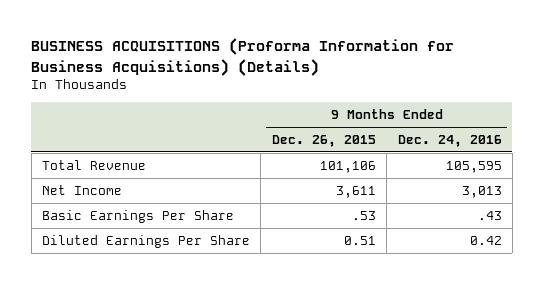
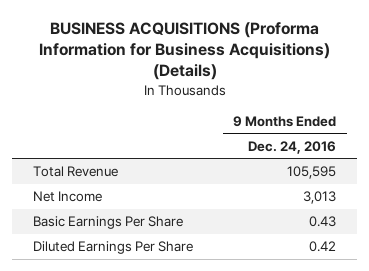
- | 9 Months Ended Dec. 26, 2015 | 9 Months Ended Dec. 24, 2016
+ | 9 Months Ended Dec. 24, 2016
- Basic Earnings Per Share | .53 | .43
+ Basic Earnings Per Share | 0.43

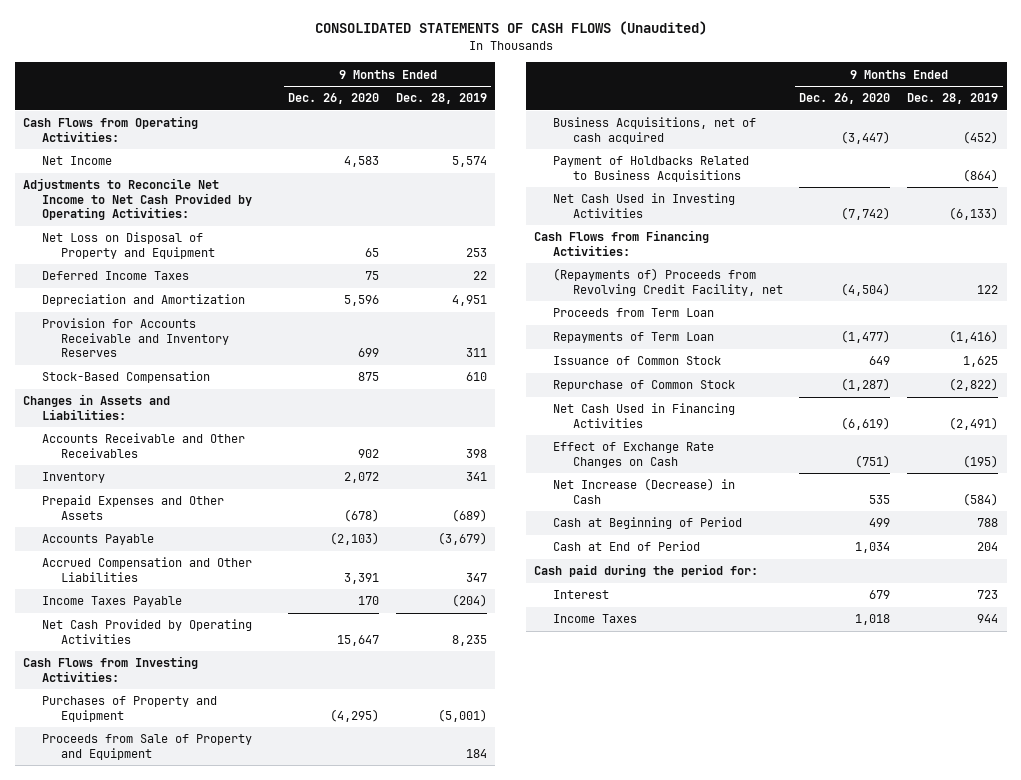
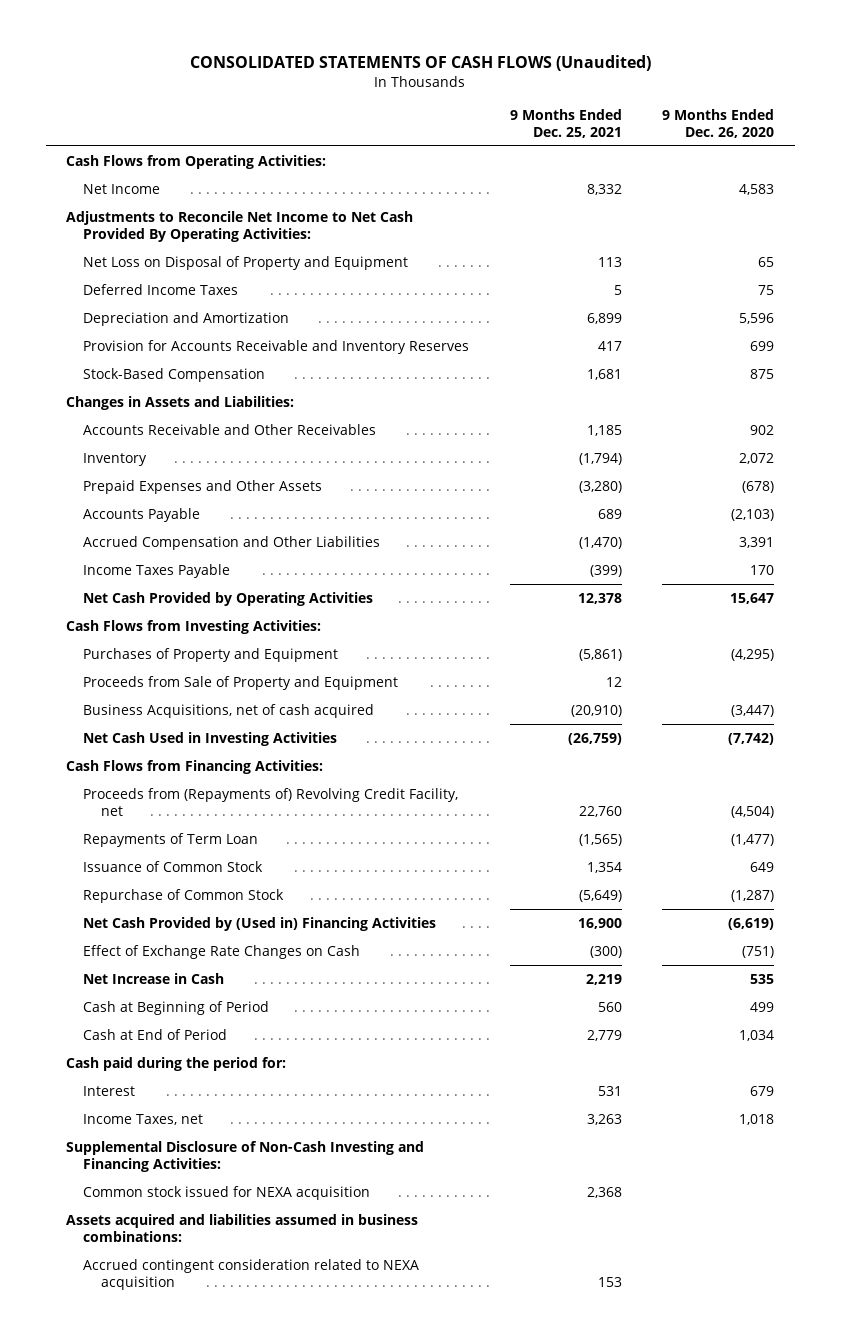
- | 9 Months Ended Dec. 26, 2020 | 9 Months Ended Dec. 28, 2019
+ | 9 Months Ended Dec. 25, 2021 | 9 Months Ended Dec. 26, 2020
- Adjustments to Reconcile Net Income to Net Cash Provided by Operating Activities:
+ Adjustments to Reconcile Net Income to Net Cash Provided By Operating Activities:
- Payment of Holdbacks Related to Business Acquisitions | | (864)
- (Repayments of) Proceeds from Revolving Credit Facility, net | (4,504) | 122
- Proceeds from Term Loan
+ Proceeds from (Repayments of) Revolving Credit Facility, net | 22,760 | (4,504)
- Net Cash Used in Financing Activities | (6,619) | (2,491)
+ Net Cash Provided by (Used in) Financing Activities | 16,900 | (6,619)
- Net Increase (Decrease) in Cash | 535 | (584)
+ Net Increase in Cash | 2,219 | 535
- Income Taxes | 1,018 | 944
+ Income Taxes, net | 3,263 | 1,018
+ Supplemental Disclosure of Non-Cash Investing and Financing Activities:
+ Common stock issued for NEXA acquisition | 2,368 |
+ Assets acquired and liabilities assumed in business combinations:
+ Accrued contingent consideration related to NEXA acquisition | 153 |

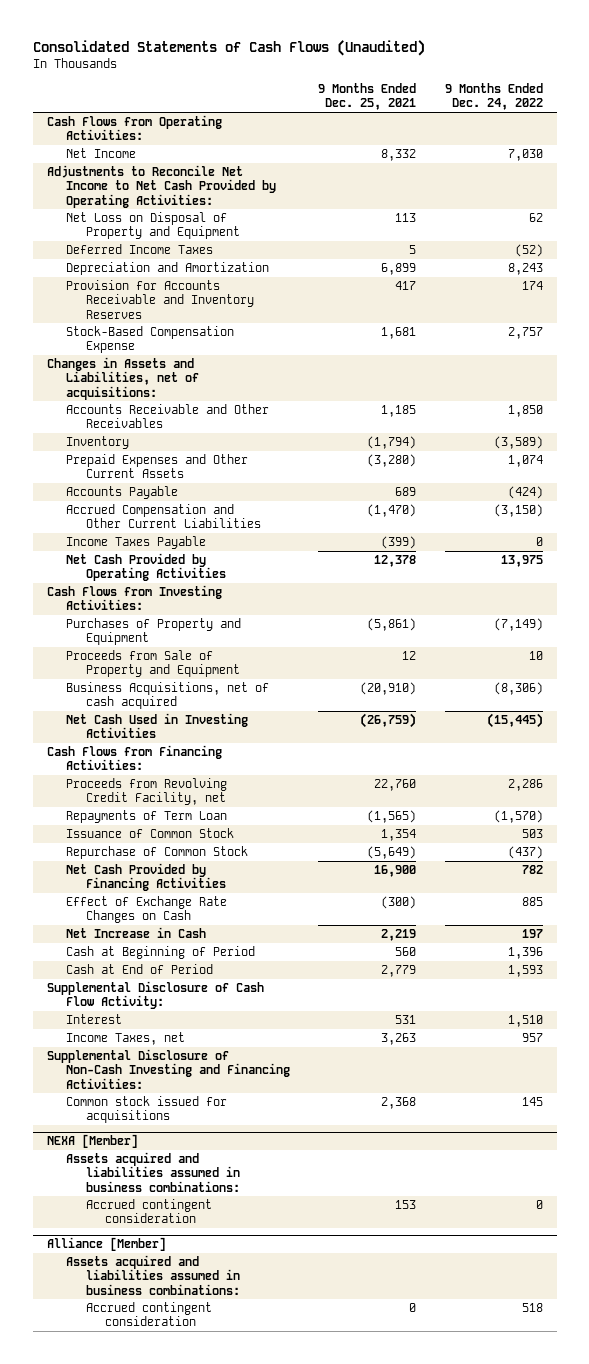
- CONSOLIDATED STATEMENTS OF CASH FLOWS (Unaudited)
+ Consolidated Statements of Cash Flows (Unaudited)
- | 9 Months Ended Dec. 25, 2021 | 9 Months Ended Dec. 26, 2020
+ | 9 Months Ended Dec. 25, 2021 | 9 Months Ended Dec. 24, 2022
- Adjustments to Reconcile Net Income to Net Cash Provided By Operating Activities:
+ Adjustments to Reconcile Net Income to Net Cash Provided by Operating Activities:
- Stock-Based Compensation | 1,681 | 875
- Changes in Assets and Liabilities:
+ Stock-Based Compensation Expense | 1,681 | 2,757
+ Changes in Assets and Liabilities, net of acquisitions:
- Prepaid Expenses and Other Assets | (3,280) | (678)
+ Prepaid Expenses and Other Current Assets | (3,280) | 1,074
- Accrued Compensation and Other Liabilities | (1,470) | 3,391
+ Accrued Compensation and Other Current Liabilities | (1,470) | (3,150)
- Proceeds from (Repayments of) Revolving Credit Facility, net | 22,760 | (4,504)
+ Proceeds from Revolving Credit Facility, net | 22,760 | 2,286
- Net Cash Provided by (Used in) Financing Activities | 16,900 | (6,619)
+ Net Cash Provided by Financing Activities | 16,900 | 782
- Cash paid during the period for:
+ Supplemental Disclosure of Cash Flow Activity:
- Common stock issued for NEXA acquisition | 2,368 |
+ Common stock issued for acquisitions | 2,368 | 145
+ NEXA [Member]
- Accrued contingent consideration related to NEXA acquisition | 153 |
+ Accrued contingent consideration | 153 | 0
+ Alliance [Member]
+ Assets acquired and liabilities assumed in business combinations:
+ Accrued contingent consideration | 0 | 518

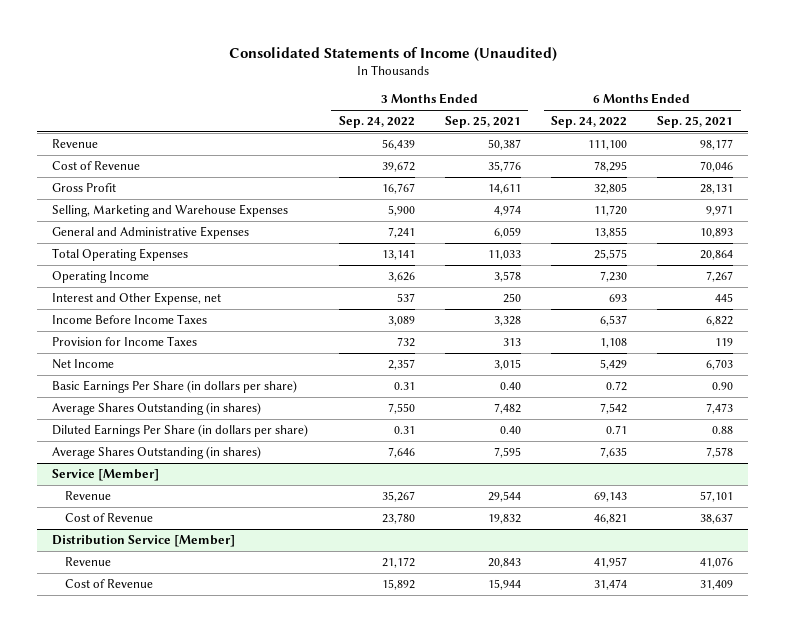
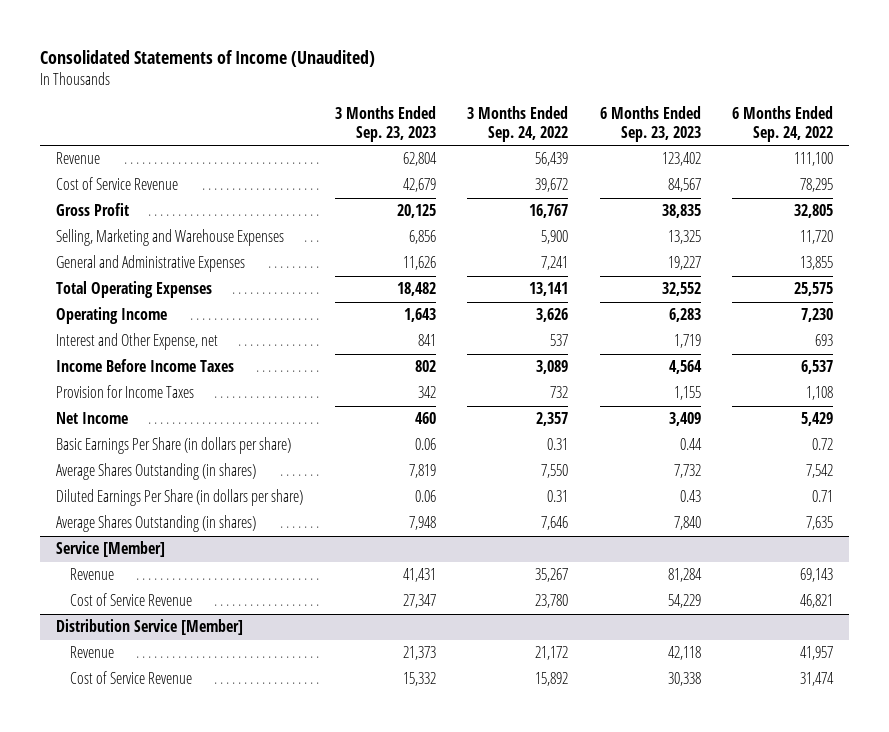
- | 3 Months Ended Sep. 24, 2022 | 3 Months Ended Sep. 25, 2021 | 6 Months Ended Sep. 24, 2022 | 6 Months Ended Sep. 25, 2021
+ | 3 Months Ended Sep. 23, 2023 | 3 Months Ended Sep. 24, 2022 | 6 Months Ended Sep. 23, 2023 | 6 Months Ended Sep. 24, 2022
- Cost of Revenue | 39,672 | 35,776 | 78,295 | 70,046
+ Cost of Service Revenue | 42,679 | 39,672 | 84,567 | 78,295
@ Service [Member]
- Cost of Revenue | 23,780 | 19,832 | 46,821 | 38,637
+ Cost of Service Revenue | 27,347 | 23,780 | 54,229 | 46,821
@ Distribution Service [Member]
- Cost of Revenue | 15,892 | 15,944 | 31,474 | 31,409
+ Cost of Service Revenue | 15,332 | 15,892 | 30,338 | 31,474

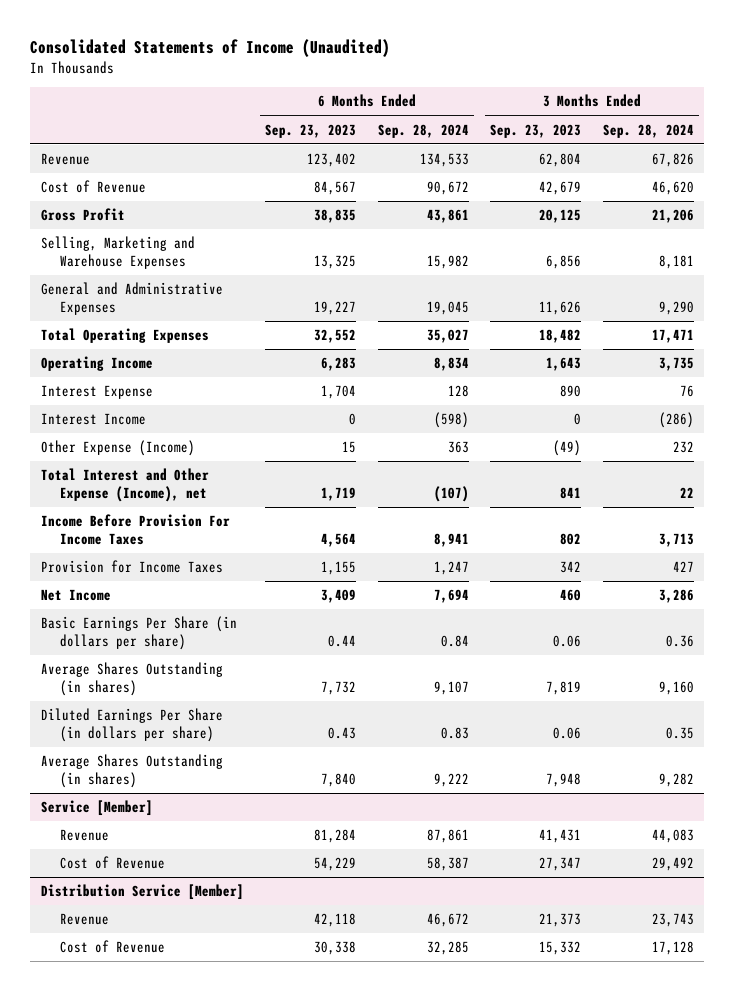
- | 3 Months Ended Sep. 23, 2023 | 3 Months Ended Sep. 24, 2022 | 6 Months Ended Sep. 23, 2023 | 6 Months Ended Sep. 24, 2022
+ | 6 Months Ended Sep. 23, 2023 | 6 Months Ended Sep. 28, 2024 | 3 Months Ended Sep. 23, 2023 | 3 Months Ended Sep. 28, 2024
- Cost of Service Revenue | 42,679 | 39,672 | 84,567 | 78,295
+ Cost of Revenue | 84,567 | 90,672 | 42,679 | 46,620
- Interest and Other Expense, net | 841 | 537 | 1,719 | 693
- Income Before Income Taxes | 802 | 3,089 | 4,564 | 6,537
+ Interest Expense | 1,704 | 128 | 890 | 76
+ Interest Income | 0 | (598) | 0 | (286)
+ Other Expense (Income) | 15 | 363 | (49) | 232
+ Total Interest and Other Expense (Income), net | 1,719 | (107) | 841 | 22
+ Income Before Provision For Income Taxes | 4,564 | 8,941 | 802 | 3,713
@ Service [Member]
- Cost of Service Revenue | 27,347 | 23,780 | 54,229 | 46,821
+ Cost of Revenue | 54,229 | 58,387 | 27,347 | 29,492
@ Distribution Service [Member]
- Cost of Service Revenue | 15,332 | 15,892 | 30,338 | 31,474
+ Cost of Revenue | 30,338 | 32,285 | 15,332 | 17,128

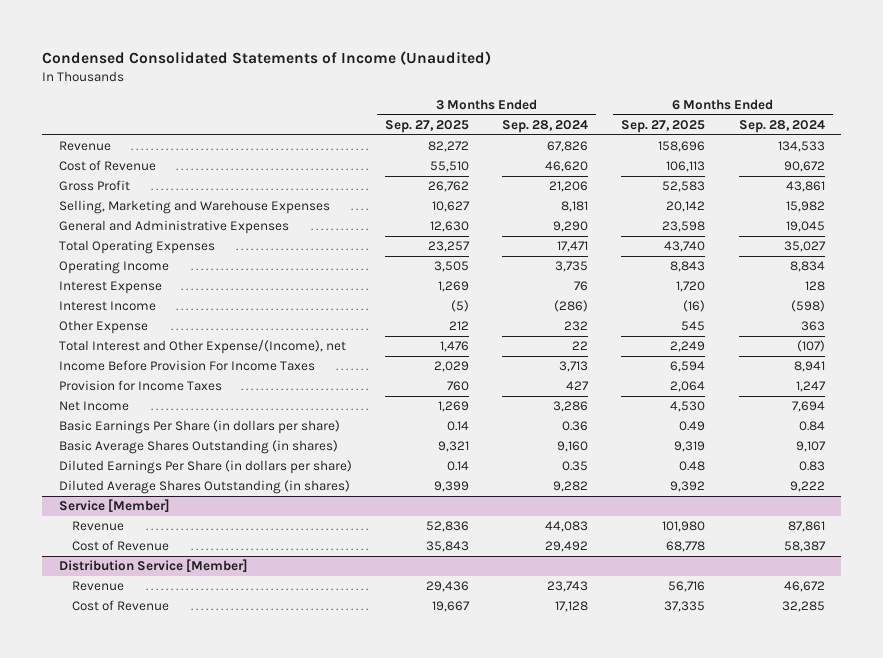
- Consolidated Statements of Income (Unaudited)
+ Condensed Consolidated Statements of Income (Unaudited)
- | 6 Months Ended Sep. 23, 2023 | 6 Months Ended Sep. 28, 2024 | 3 Months Ended Sep. 23, 2023 | 3 Months Ended Sep. 28, 2024
+ | 3 Months Ended Sep. 27, 2025 | 3 Months Ended Sep. 28, 2024 | 6 Months Ended Sep. 27, 2025 | 6 Months Ended Sep. 28, 2024
- Other Expense (Income) | 15 | 363 | (49) | 232
- Total Interest and Other Expense (Income), net | 1,719 | (107) | 841 | 22
+ Other Expense | 212 | 232 | 545 | 363
+ Total Interest and Other Expense/(Income), net | 1,476 | 22 | 2,249 | (107)
- Average Shares Outstanding (in shares) | 7,732 | 9,107 | 7,819 | 9,160
+ Basic Average Shares Outstanding (in shares) | 9,321 | 9,160 | 9,319 | 9,107
- Average Shares Outstanding (in shares) | 7,840 | 9,222 | 7,948 | 9,282
+ Diluted Average Shares Outstanding (in shares) | 9,399 | 9,282 | 9,392 | 9,222

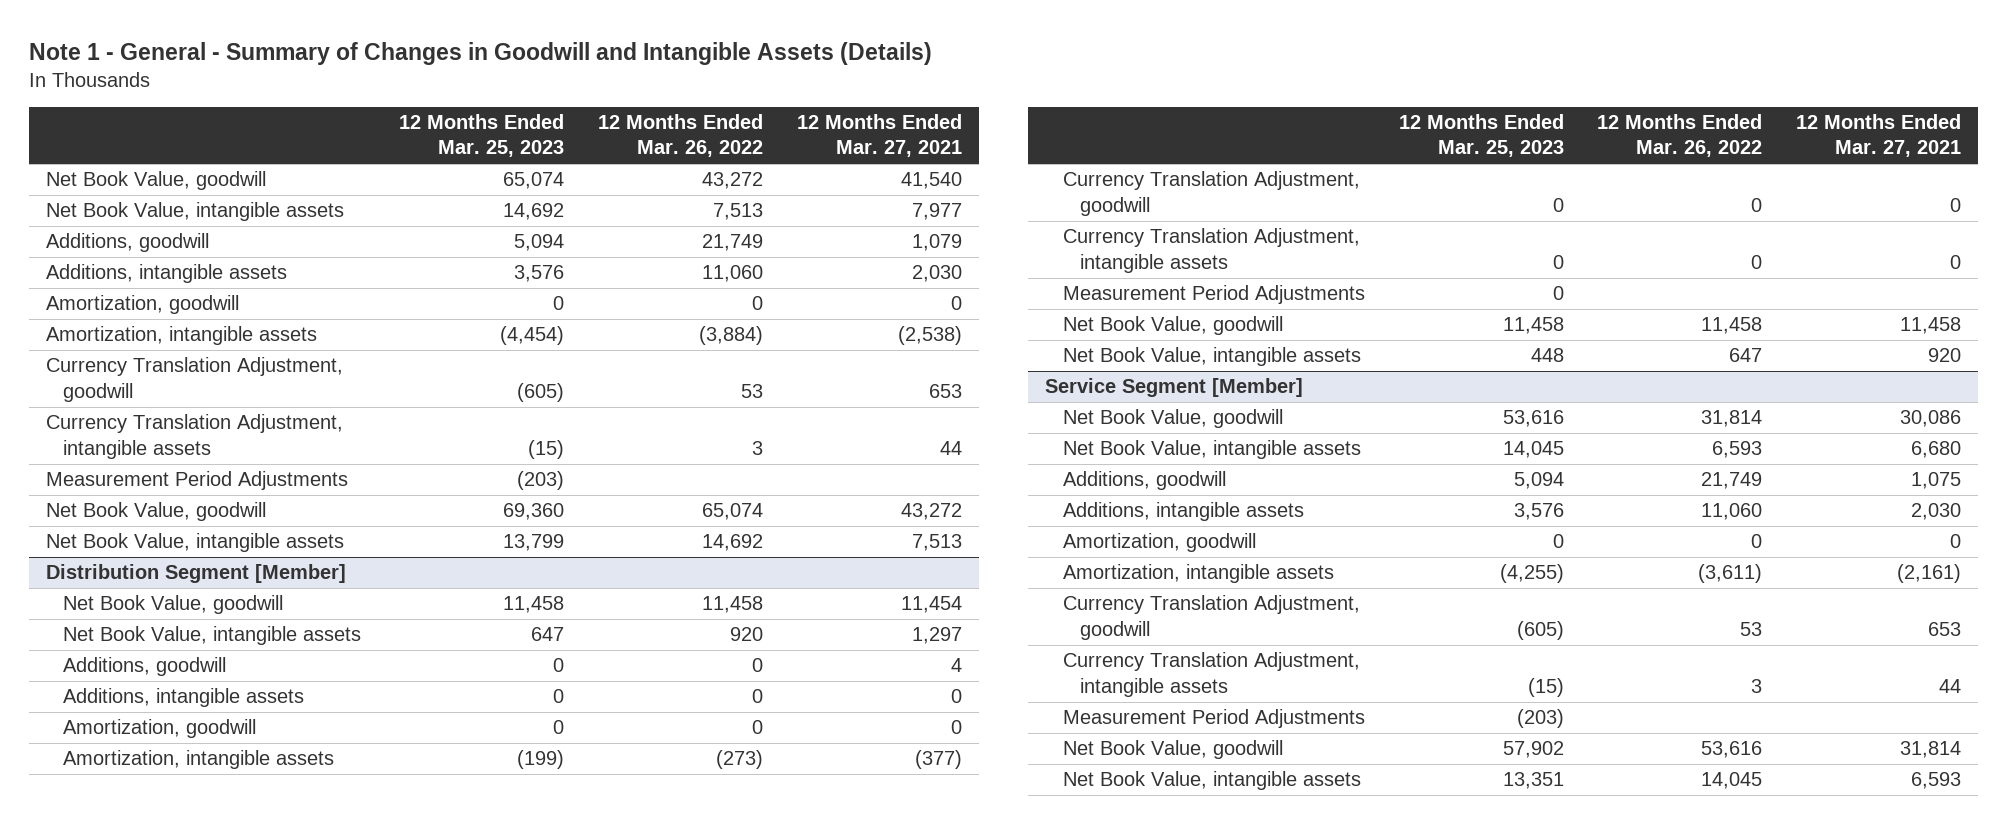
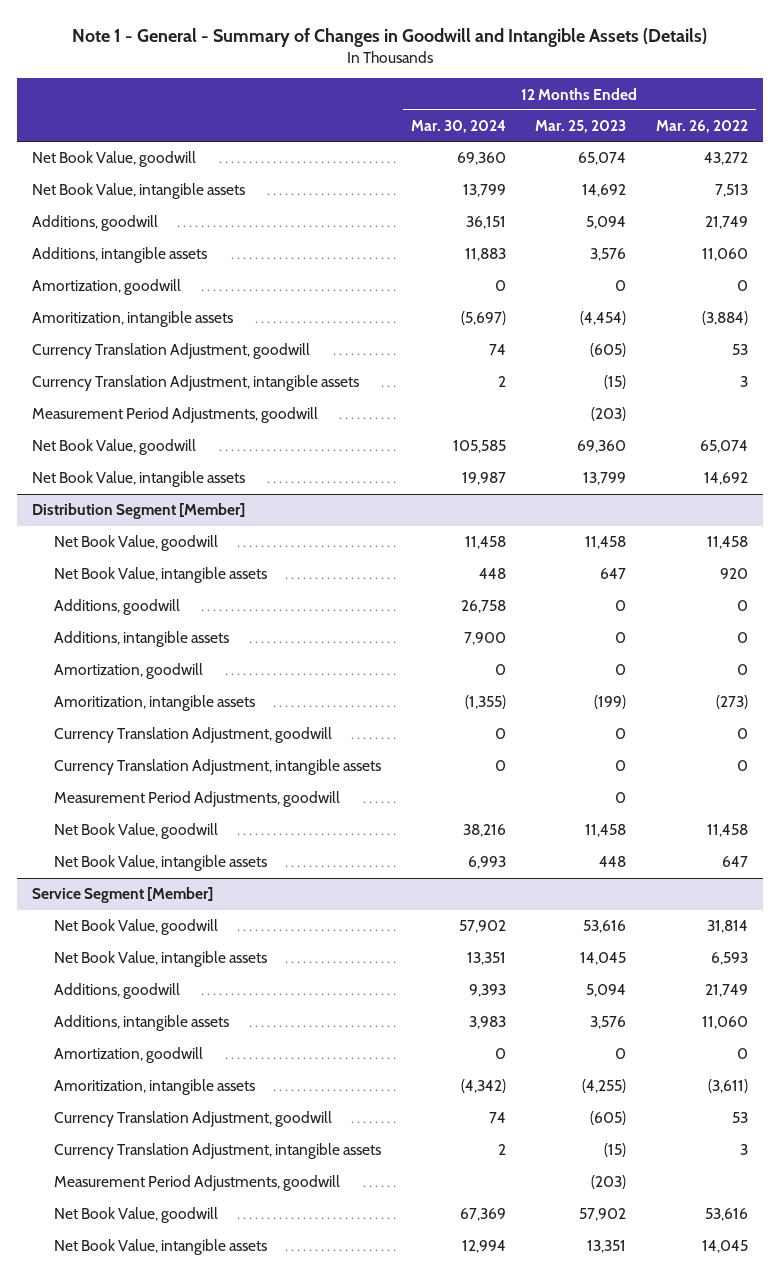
- | 12 Months Ended Mar. 25, 2023 | 12 Months Ended Mar. 26, 2022 | 12 Months Ended Mar. 27, 2021
+ | 12 Months Ended Mar. 30, 2024 | 12 Months Ended Mar. 25, 2023 | 12 Months Ended Mar. 26, 2022
- Amortization, intangible assets | (4,454) | (3,884) | (2,538)
+ Amoritization, intangible assets | (5,697) | (4,454) | (3,884)
- Measurement Period Adjustments | (203) | |
+ Measurement Period Adjustments, goodwill | | (203) |
@ Distribution Segment [Member]
- Amortization, intangible assets | (199) | (273) | (377)
+ Amoritization, intangible assets | (1,355) | (199) | (273)
- Measurement Period Adjustments | 0 | |
+ Measurement Period Adjustments, goodwill | | 0 |
@ Service Segment [Member]
- Amortization, intangible assets | (4,255) | (3,611) | (2,161)
+ Amoritization, intangible assets | (4,342) | (4,255) | (3,611)
- Measurement Period Adjustments | (203) | |
+ Measurement Period Adjustments, goodwill | | (203) |

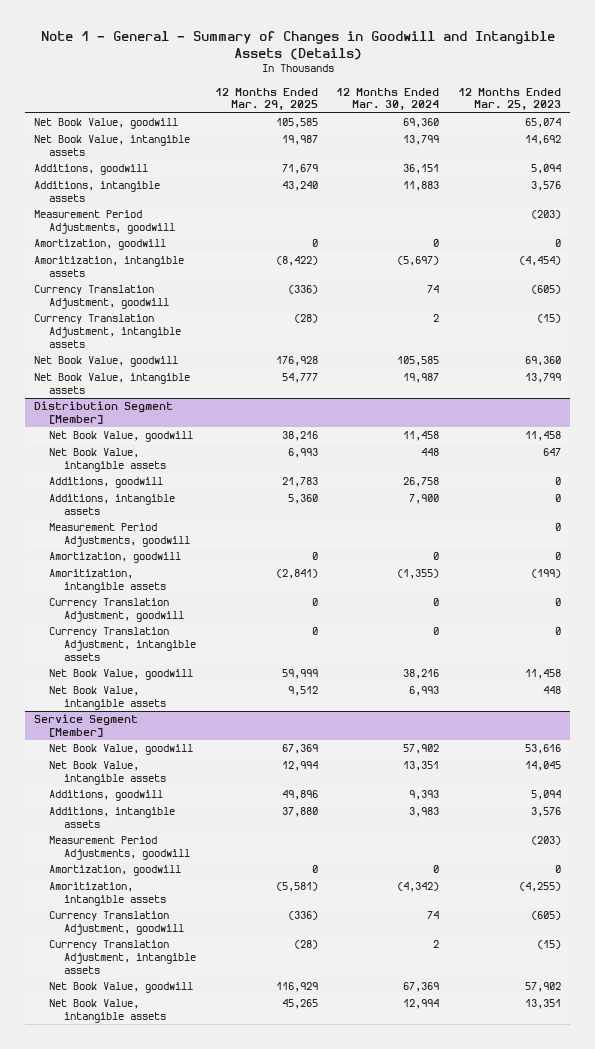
- | 12 Months Ended Mar. 30, 2024 | 12 Months Ended Mar. 25, 2023 | 12 Months Ended Mar. 26, 2022
+ | 12 Months Ended Mar. 29, 2025 | 12 Months Ended Mar. 30, 2024 | 12 Months Ended Mar. 25, 2023
moved up: Measurement Period Adjustments, goodwill | | | (203)
@ Distribution Segment [Member]
moved up: Measurement Period Adjustments, goodwill | | | 0
@ Service Segment [Member]
moved up: Measurement Period Adjustments, goodwill | | | (203)

